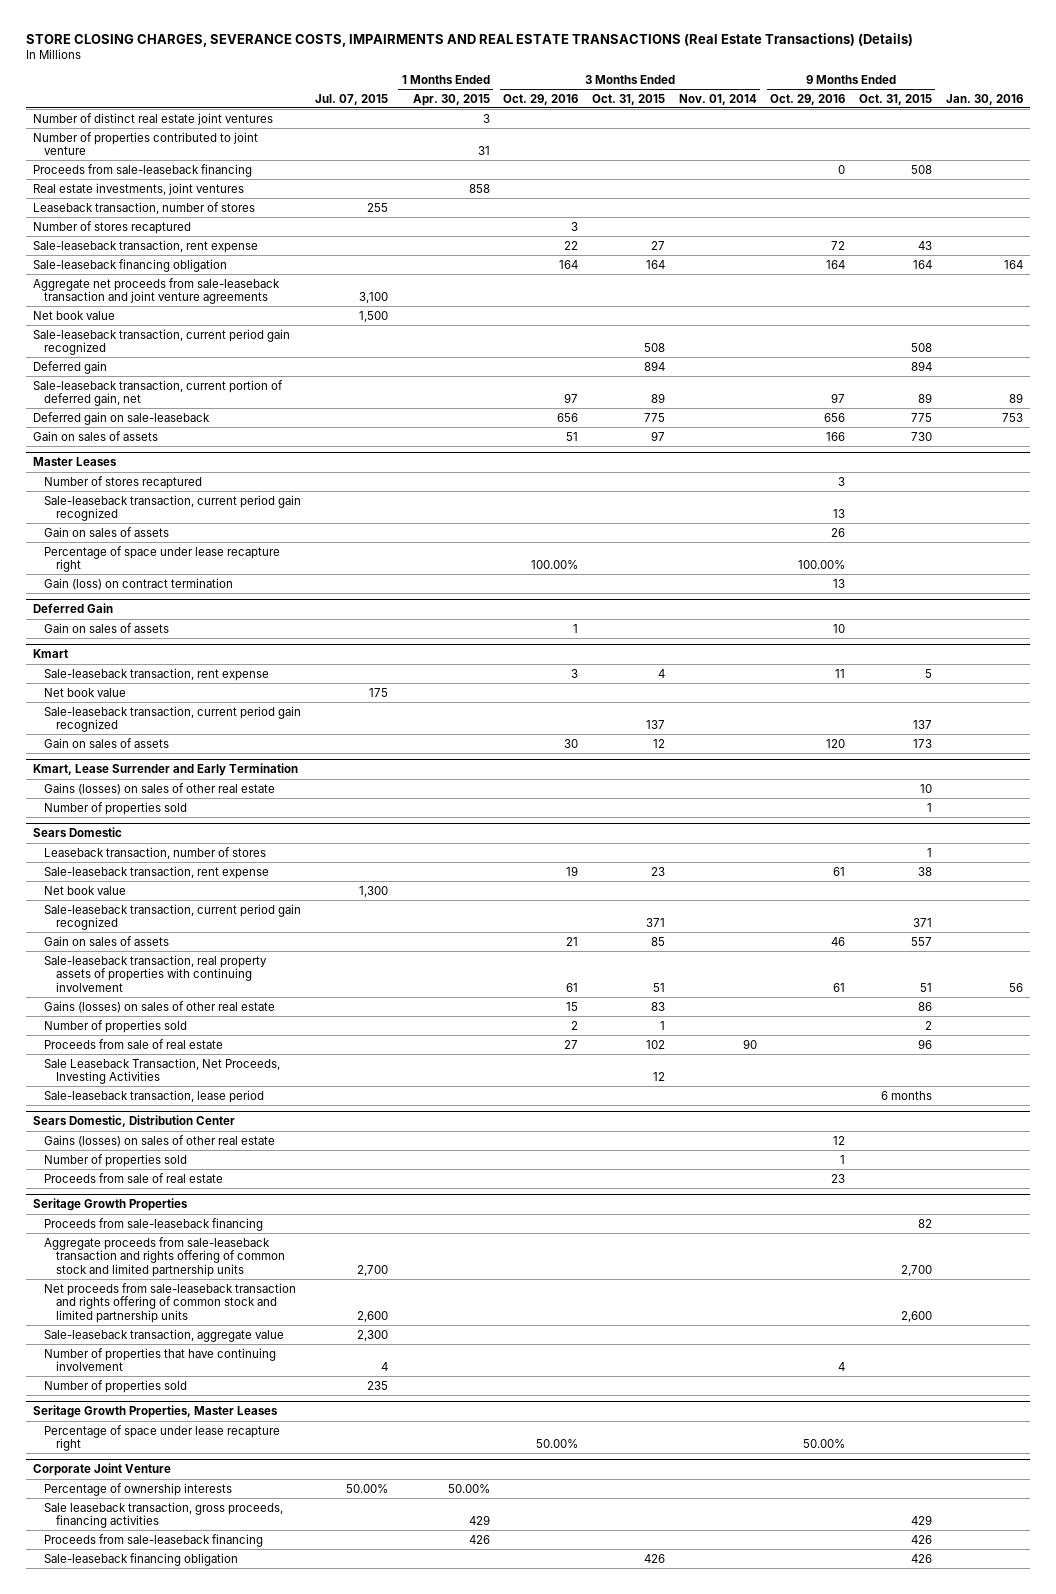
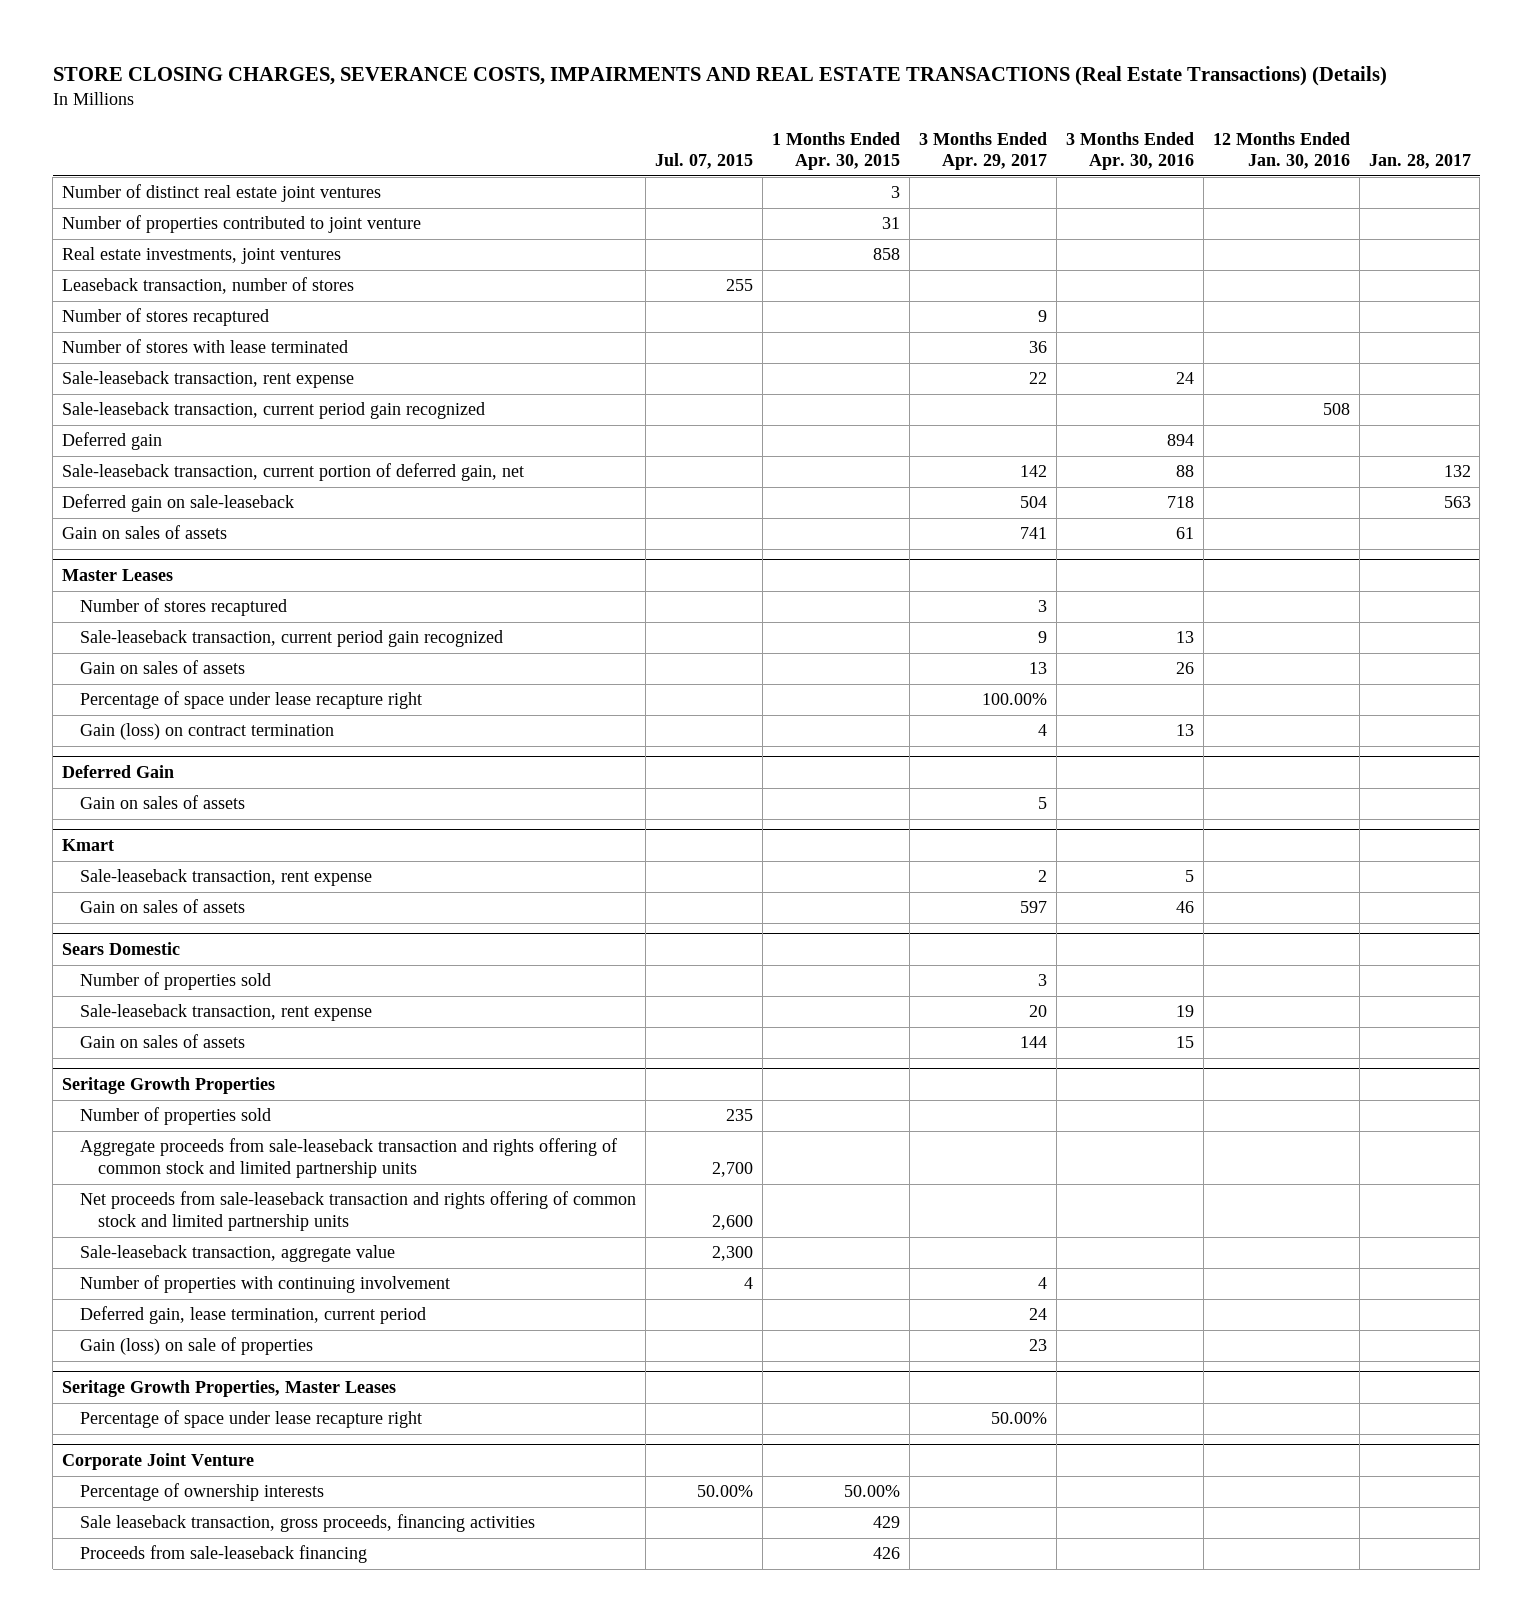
- | Jul. 07, 2015 | 1 Months Ended Apr. 30, 2015 | 3 Months Ended Oct. 29, 2016 | 3 Months Ended Oct. 31, 2015 | 3 Months Ended Nov. 01, 2014 | 9 Months Ended Oct. 29, 2016 | 9 Months Ended Oct. 31, 2015 | Jan. 30, 2016
+ | Jul. 07, 2015 | 1 Months Ended Apr. 30, 2015 | 3 Months Ended Apr. 29, 2017 | 3 Months Ended Apr. 30, 2016 | 12 Months Ended Jan. 30, 2016 | Jan. 28, 2017
- Proceeds from sale-leaseback financing | | | | | | 0 | 508 |
+ Number of stores with lease terminated | | | 36 | | |
- Sale-leaseback financing obligation | | | 164 | 164 | | 164 | 164 | 164
- Aggregate net proceeds from sale-leaseback transaction and joint venture agreements | 3,100 | | | | | | |
- Net book value | 1,500 | | | | | | |
@ Kmart
- Net book value | 175 | | | | | | |
- Sale-leaseback transaction, current period gain recognized | | | | 137 | | | 137 |
- Kmart, Lease Surrender and Early Termination
- Gains (losses) on sales of other real estate | | | | | | | 10 |
- Number of properties sold | | | | | | | 1 |
@ Sears Domestic
- Leaseback transaction, number of stores | | | | | | | 1 |
moved up: Number of properties sold | | | 3 | | |
- Net book value | 1,300 | | | | | | |
- Sale-leaseback transaction, current period gain recognized | | | | 371 | | | 371 |
- Sale-leaseback transaction, real property assets of properties with continuing involvement | | | 61 | 51 | | 61 | 51 | 56
- Gains (losses) on sales of other real estate | | | 15 | 83 | | | 86 |
- Proceeds from sale of real estate | | | 27 | 102 | 90 | | 96 |
- Sale Leaseback Transaction, Net Proceeds, Investing Activities | | | | 12 | | | |
- Sale-leaseback transaction, lease period | | | | | | | 6 months |
- Sears Domestic, Distribution Center
- Gains (losses) on sales of other real estate | | | | | | 12 | |
- Number of properties sold | | | | | | 1 | |
- Proceeds from sale of real estate | | | | | | 23 | |
@ Seritage Growth Properties
- Proceeds from sale-leaseback financing | | | | | | | 82 |
moved up: Number of properties sold | 235 | | | | |
- Number of properties that have continuing involvement | 4 | | | | | 4 | |
+ Number of properties with continuing involvement | 4 | | 4 | | |
+ Deferred gain, lease termination, current period | | | 24 | | |
+ Gain (loss) on sale of properties | | | 23 | | |
@ Corporate Joint Venture
- Sale-leaseback financing obligation | | | | 426 | | | 426 |

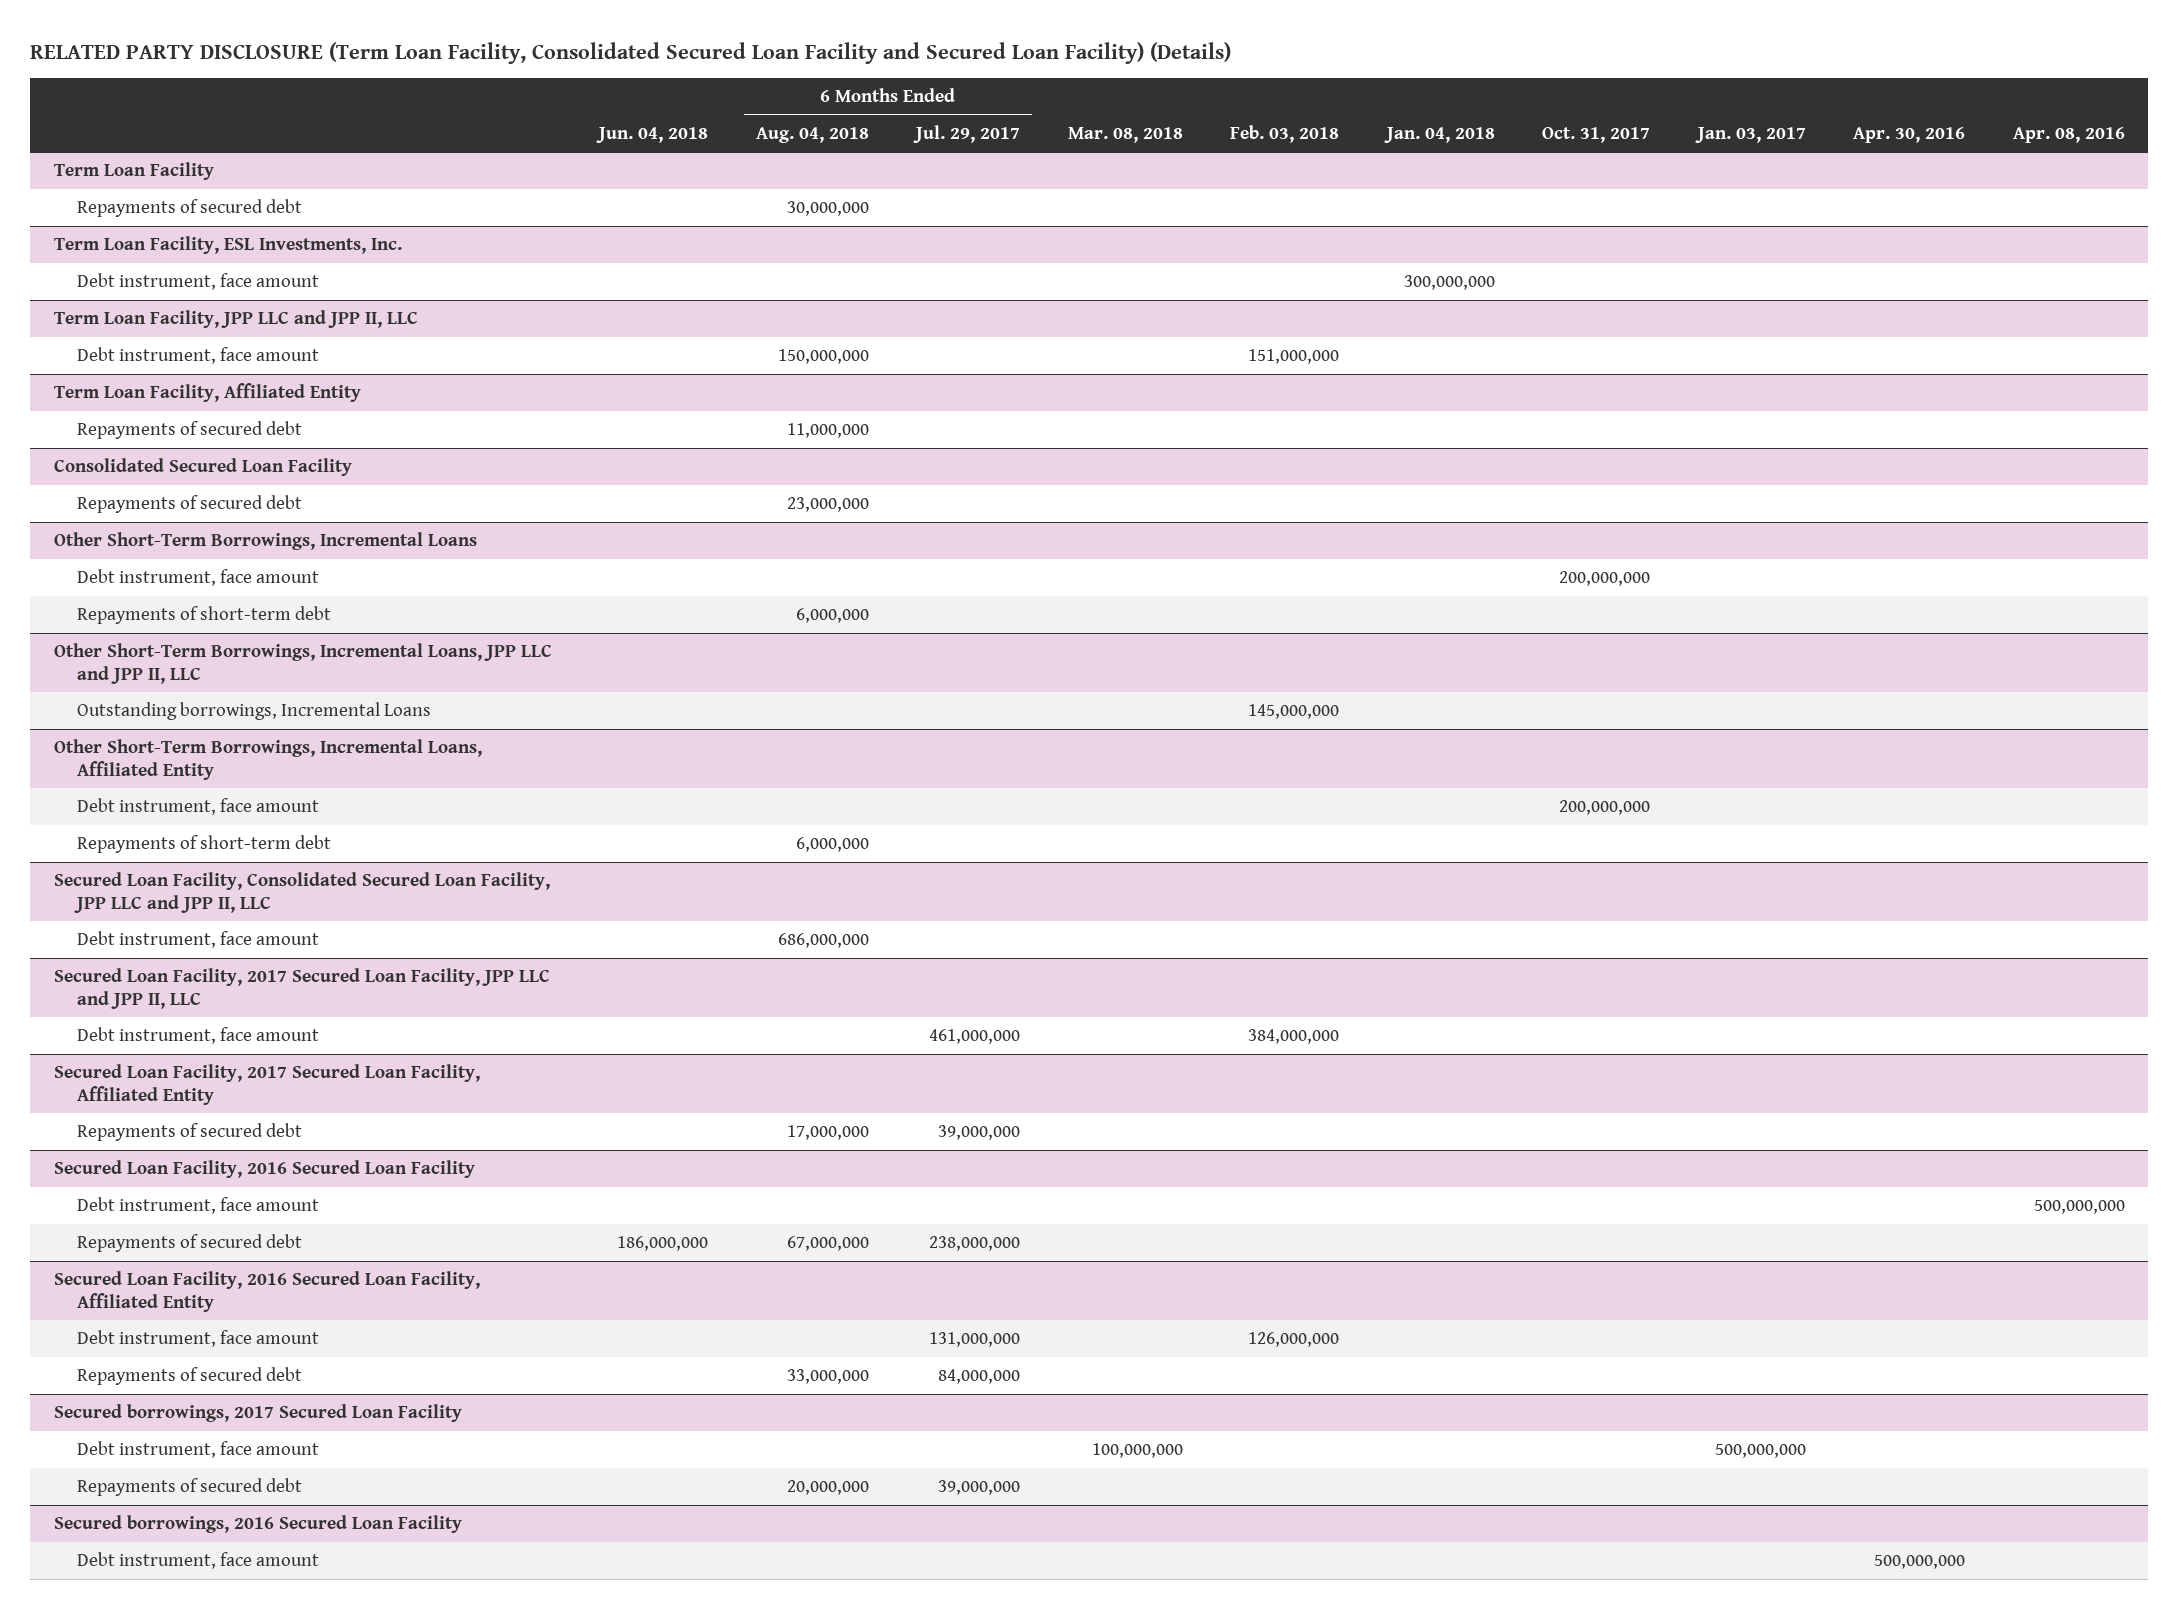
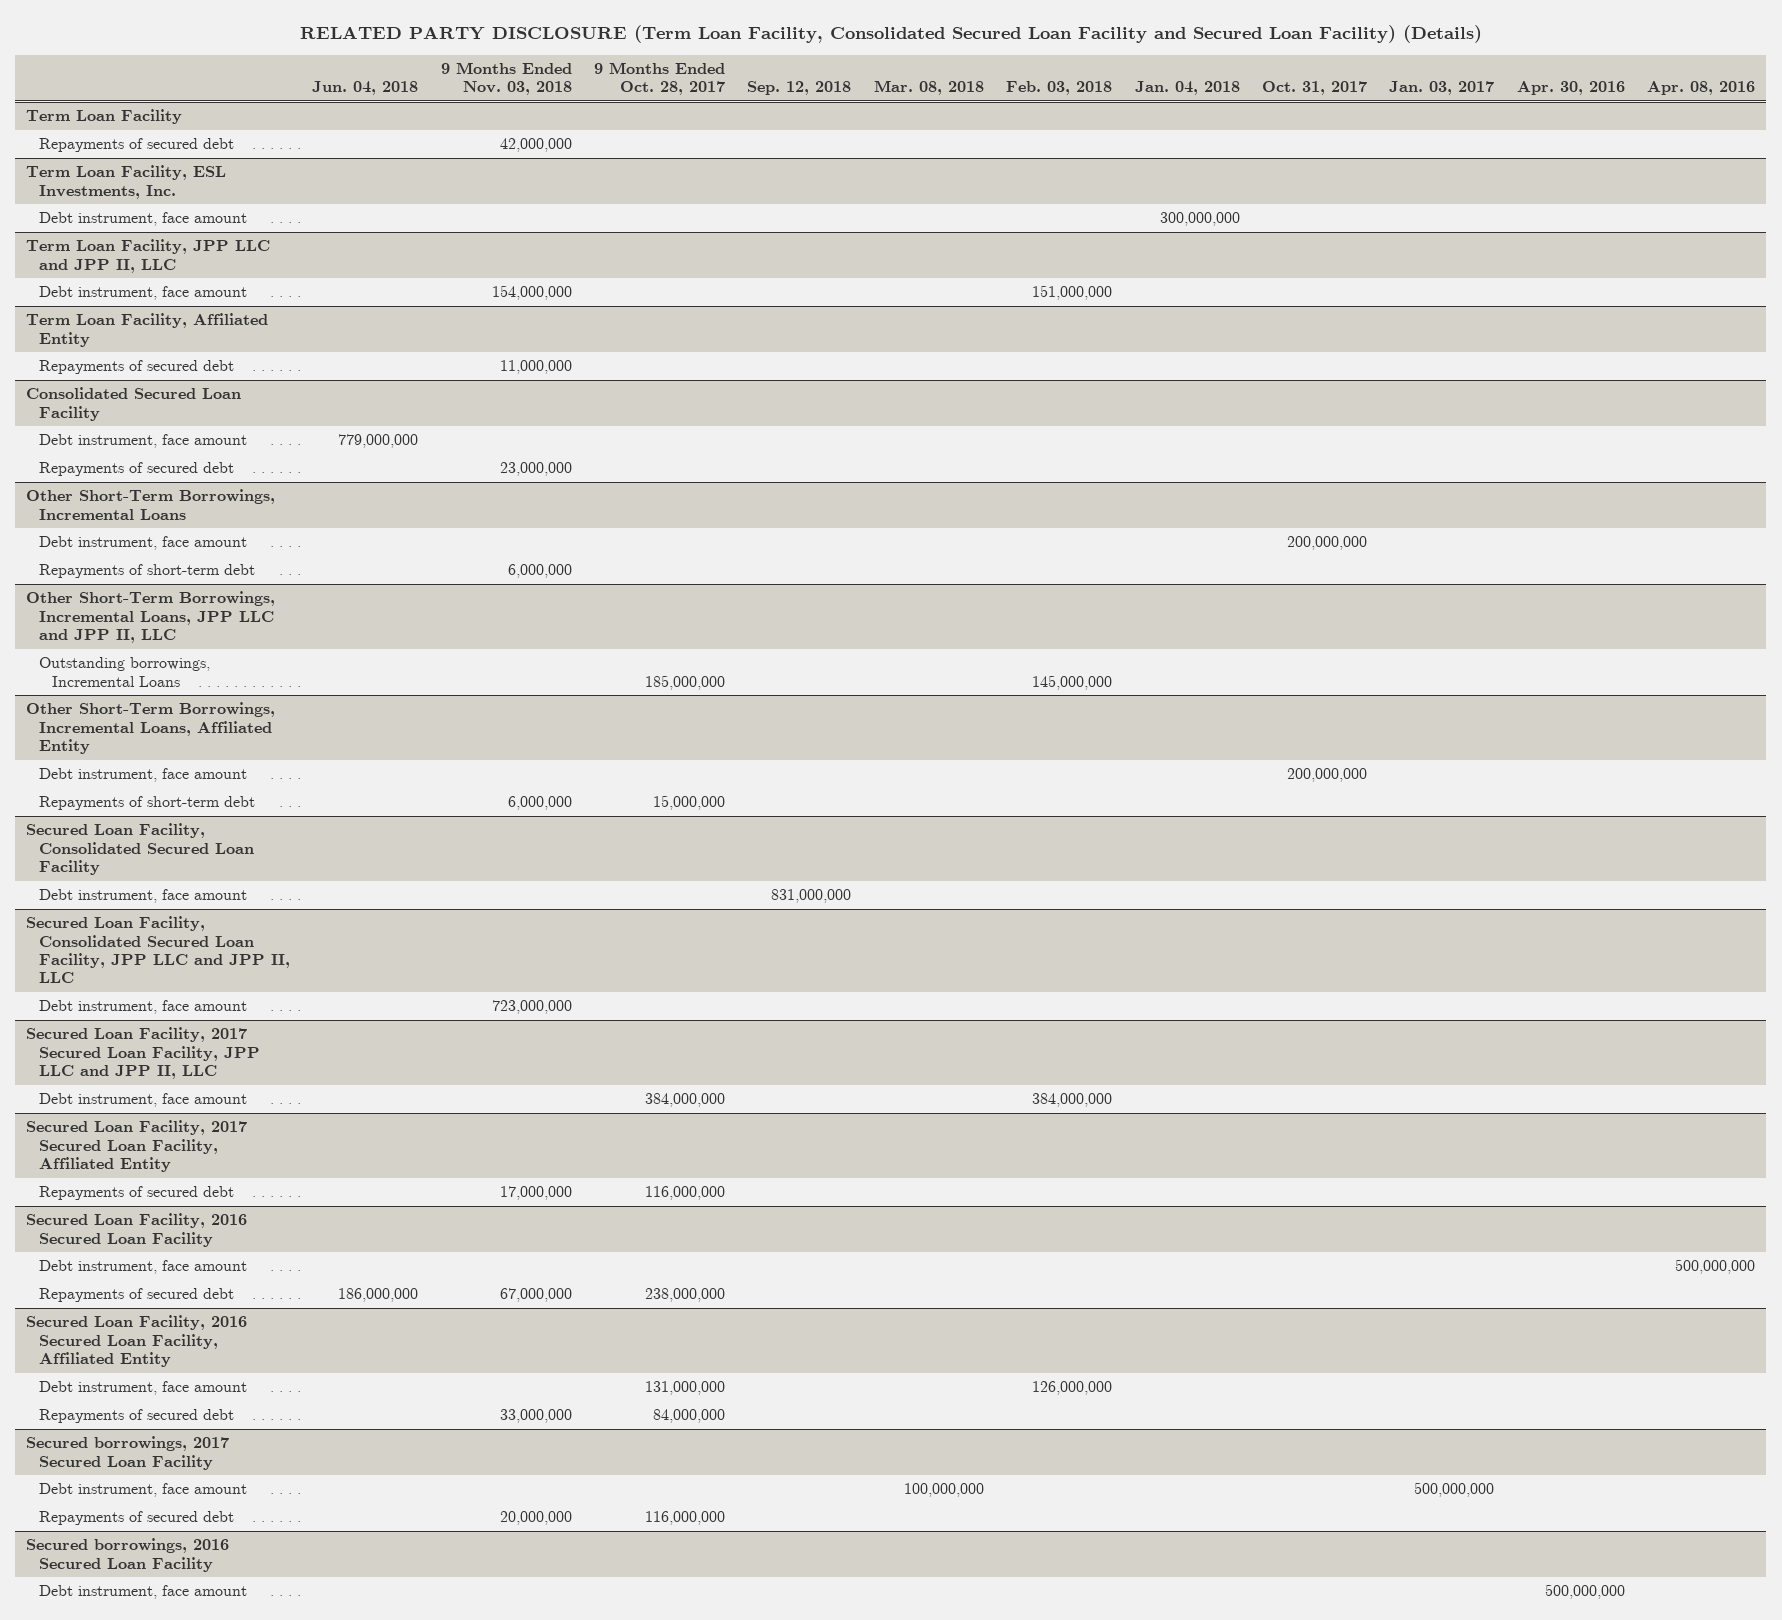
- | Jun. 04, 2018 | 6 Months Ended Aug. 04, 2018 | 6 Months Ended Jul. 29, 2017 | Mar. 08, 2018 | Feb. 03, 2018 | Jan. 04, 2018 | Oct. 31, 2017 | Jan. 03, 2017 | Apr. 30, 2016 | Apr. 08, 2016
+ | Jun. 04, 2018 | 9 Months Ended Nov. 03, 2018 | 9 Months Ended Oct. 28, 2017 | Sep. 12, 2018 | Mar. 08, 2018 | Feb. 03, 2018 | Jan. 04, 2018 | Oct. 31, 2017 | Jan. 03, 2017 | Apr. 30, 2016 | Apr. 08, 2016
@ Consolidated Secured Loan Facility
+ Debt instrument, face amount | 779,000,000 | | | | | | | | | |
+ Secured Loan Facility, Consolidated Secured Loan Facility
+ Debt instrument, face amount | | | | 831,000,000 | | | | | | |

